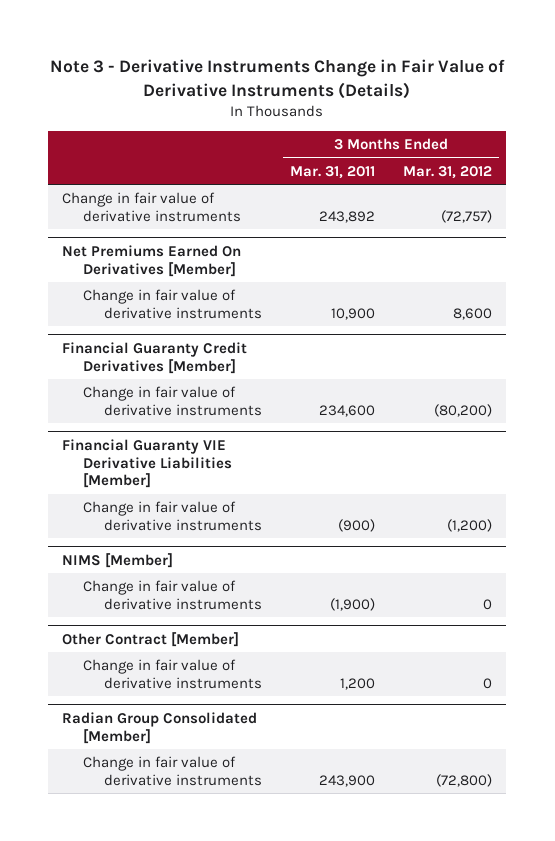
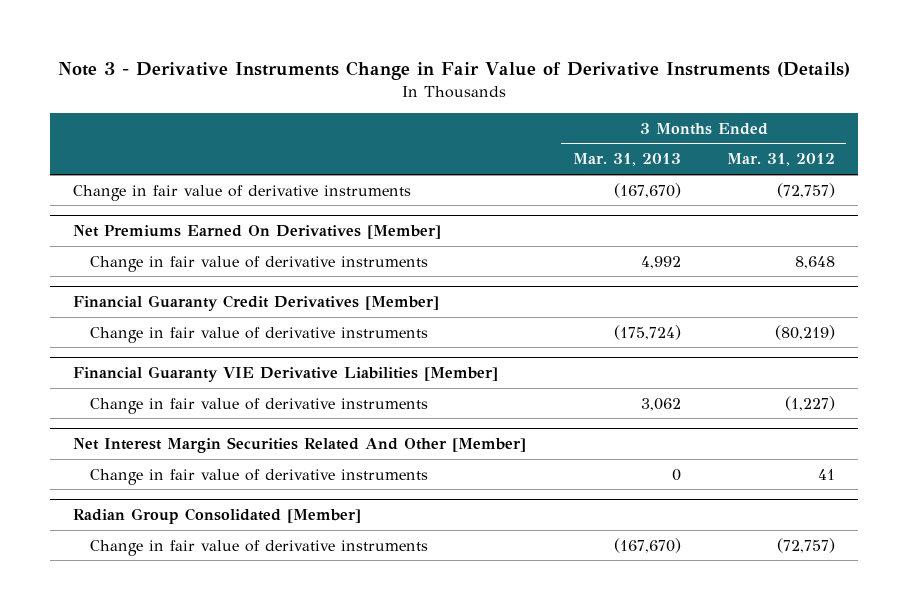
- | 3 Months Ended Mar. 31, 2011 | 3 Months Ended Mar. 31, 2012
+ | 3 Months Ended Mar. 31, 2013 | 3 Months Ended Mar. 31, 2012
@ Net Premiums Earned On Derivatives [Member]
- Change in fair value of derivative instruments | 10,900 | 8,600
+ Change in fair value of derivative instruments | 4,992 | 8,648
@ Financial Guaranty Credit Derivatives [Member]
- Change in fair value of derivative instruments | 234,600 | (80,200)
+ Change in fair value of derivative instruments | (175,724) | (80,219)
@ Financial Guaranty VIE Derivative Liabilities [Member]
- Change in fair value of derivative instruments | (900) | (1,200)
- NIMS [Member]
- Change in fair value of derivative instruments | (1,900) | 0
- Other Contract [Member]
- Change in fair value of derivative instruments | 1,200 | 0
@ Financial Guaranty VIE Derivative Liabilities [Member]
+ Change in fair value of derivative instruments | 3,062 | (1,227)
+ Net Interest Margin Securities Related And Other [Member]
+ Change in fair value of derivative instruments | 0 | 41
@ Radian Group Consolidated [Member]
- Change in fair value of derivative instruments | 243,900 | (72,800)
+ Change in fair value of derivative instruments | (167,670) | (72,757)

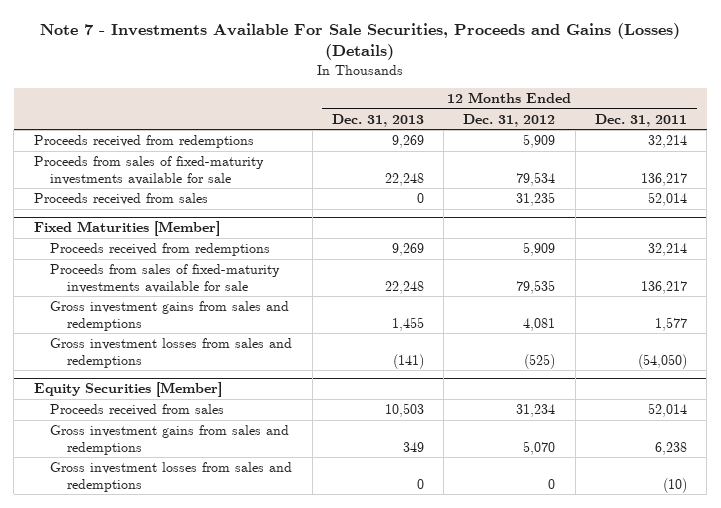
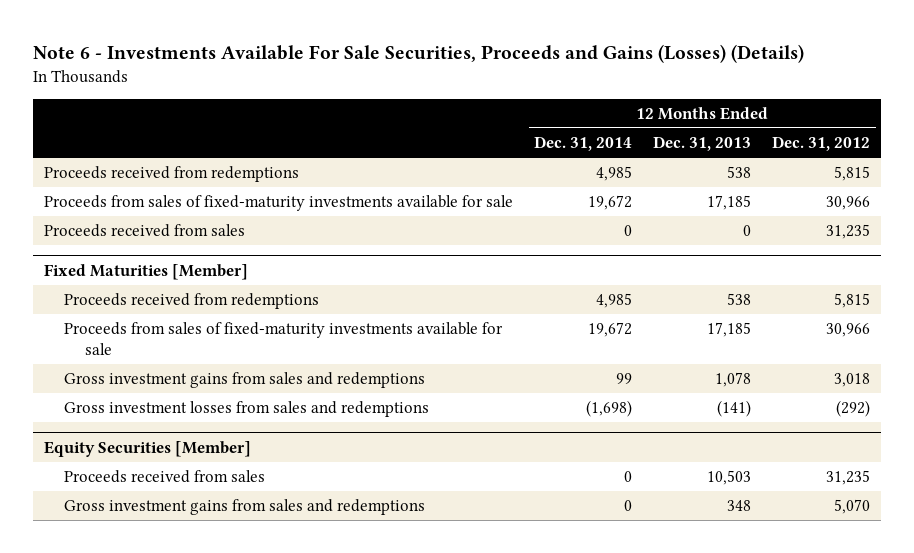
- Note 7 - Investments Available For Sale Securities, Proceeds and Gains (Losses) (Details)
+ Note 6 - Investments Available For Sale Securities, Proceeds and Gains (Losses) (Details)
- | 12 Months Ended Dec. 31, 2013 | 12 Months Ended Dec. 31, 2012 | 12 Months Ended Dec. 31, 2011
+ | 12 Months Ended Dec. 31, 2014 | 12 Months Ended Dec. 31, 2013 | 12 Months Ended Dec. 31, 2012
- Proceeds received from redemptions | 9,269 | 5,909 | 32,214
- Proceeds from sales of fixed-maturity investments available for sale | 22,248 | 79,534 | 136,217
+ Proceeds received from redemptions | 4,985 | 538 | 5,815
+ Proceeds from sales of fixed-maturity investments available for sale | 19,672 | 17,185 | 30,966
@ Fixed Maturities [Member]
- Proceeds received from redemptions | 9,269 | 5,909 | 32,214
- Proceeds from sales of fixed-maturity investments available for sale | 22,248 | 79,535 | 136,217
- Gross investment gains from sales and redemptions | 1,455 | 4,081 | 1,577
- Gross investment losses from sales and redemptions | (141) | (525) | (54,050)
+ Proceeds received from redemptions | 4,985 | 538 | 5,815
+ Proceeds from sales of fixed-maturity investments available for sale | 19,672 | 17,185 | 30,966
+ Gross investment gains from sales and redemptions | 99 | 1,078 | 3,018
+ Gross investment losses from sales and redemptions | (1,698) | (141) | (292)
@ Equity Securities [Member]
- Proceeds received from sales | 10,503 | 31,234 | 52,014
- Gross investment gains from sales and redemptions | 349 | 5,070 | 6,238
- Gross investment losses from sales and redemptions | 0 | 0 | (10)
+ Proceeds received from sales | 0 | 10,503 | 31,235
+ Gross investment gains from sales and redemptions | 0 | 348 | 5,070

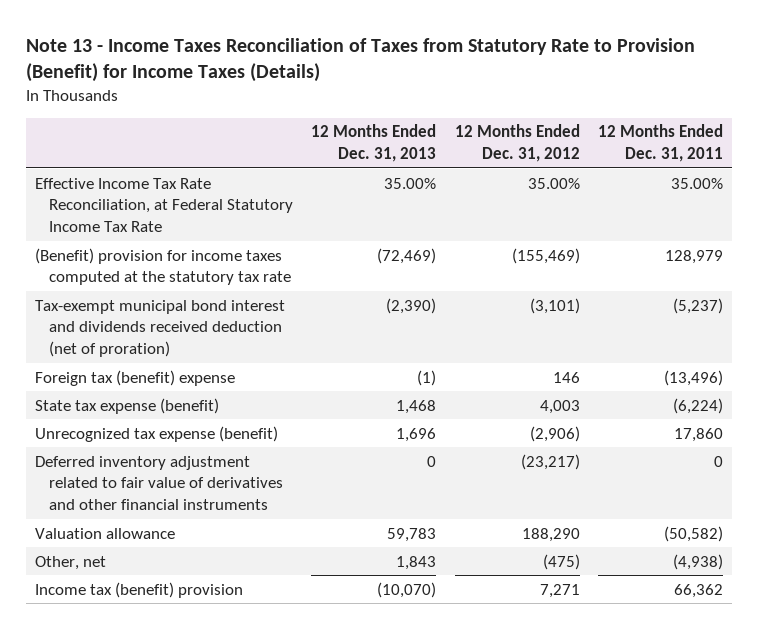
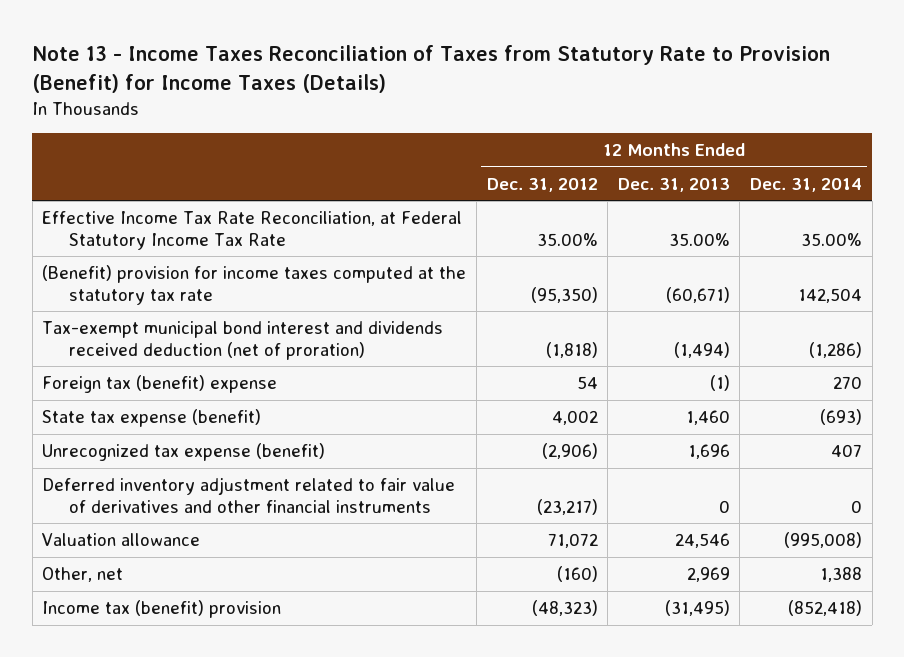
- | 12 Months Ended Dec. 31, 2013 | 12 Months Ended Dec. 31, 2012 | 12 Months Ended Dec. 31, 2011
+ | 12 Months Ended Dec. 31, 2012 | 12 Months Ended Dec. 31, 2013 | 12 Months Ended Dec. 31, 2014
- (Benefit) provision for income taxes computed at the statutory tax rate | (72,469) | (155,469) | 128,979
- Tax-exempt municipal bond interest and dividends received deduction (net of proration) | (2,390) | (3,101) | (5,237)
- Foreign tax (benefit) expense | (1) | 146 | (13,496)
- State tax expense (benefit) | 1,468 | 4,003 | (6,224)
+ (Benefit) provision for income taxes computed at the statutory tax rate | (95,350) | (60,671) | 142,504
+ Tax-exempt municipal bond interest and dividends received deduction (net of proration) | (1,818) | (1,494) | (1,286)
+ Foreign tax (benefit) expense | 54 | (1) | 270
+ State tax expense (benefit) | 4,002 | 1,460 | (693)
- Valuation allowance | 59,783 | 188,290 | (50,582)
- Other, net | 1,843 | (475) | (4,938)
- Income tax (benefit) provision | (10,070) | 7,271 | 66,362
+ Valuation allowance | 71,072 | 24,546 | (995,008)
+ Other, net | (160) | 2,969 | 1,388
+ Income tax (benefit) provision | (48,323) | (31,495) | (852,418)

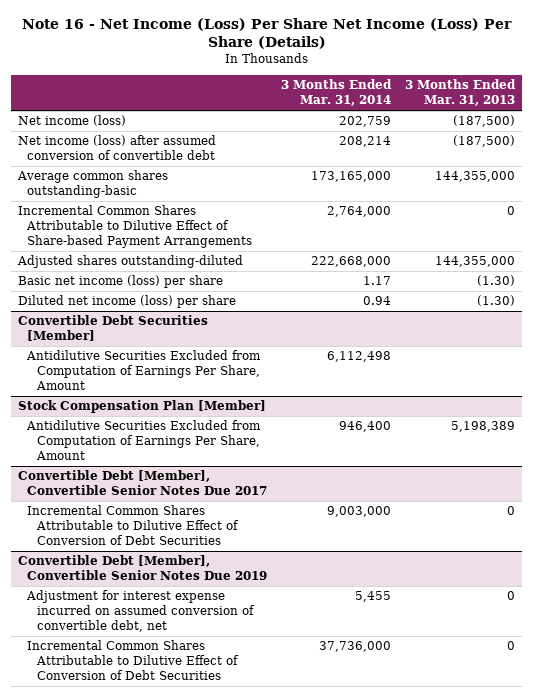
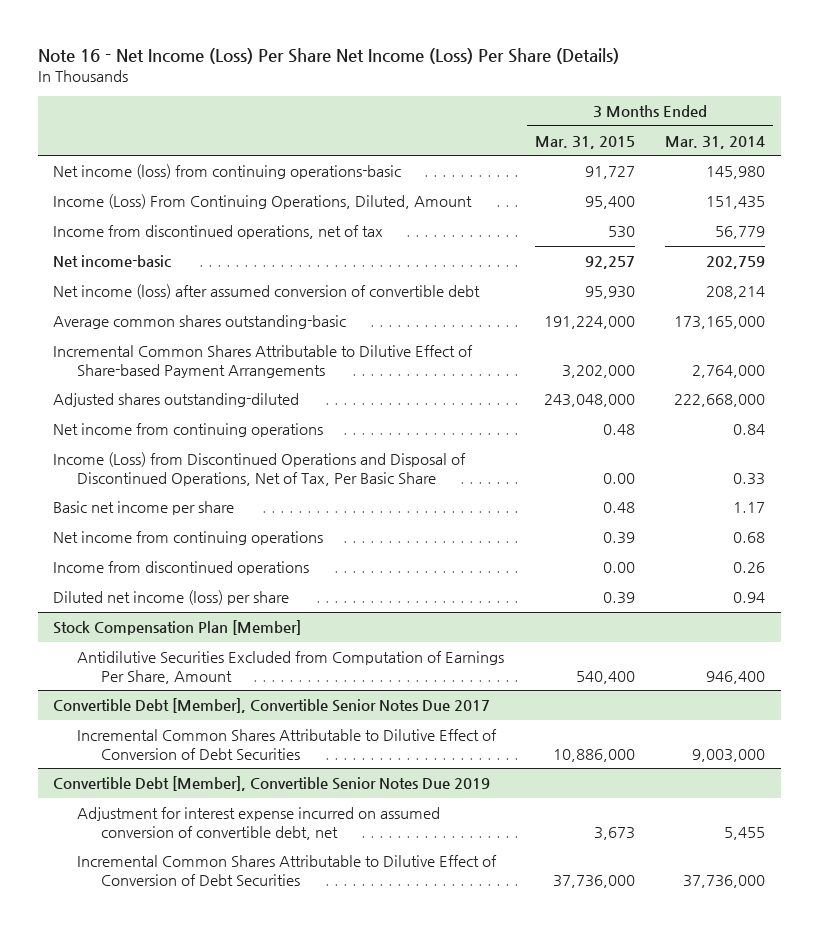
- | 3 Months Ended Mar. 31, 2014 | 3 Months Ended Mar. 31, 2013
+ | 3 Months Ended Mar. 31, 2015 | 3 Months Ended Mar. 31, 2014
- Net income (loss) | 202,759 | (187,500)
+ Net income (loss) from continuing operations-basic | 91,727 | 145,980
+ Income (Loss) From Continuing Operations, Diluted, Amount | 95,400 | 151,435
+ Income from discontinued operations, net of tax | 530 | 56,779
+ Net income-basic | 92,257 | 202,759
- Basic net income (loss) per share | 1.17 | (1.30)
+ Net income from continuing operations | 0.48 | 0.84
+ Income (Loss) from Discontinued Operations and Disposal of Discontinued Operations, Net of Tax, Per Basic Share | 0.00 | 0.33
+ Basic net income per share | 0.48 | 1.17
+ Net income from continuing operations | 0.39 | 0.68
+ Income from discontinued operations | 0.00 | 0.26
- Convertible Debt Securities [Member]
- Antidilutive Securities Excluded from Computation of Earnings Per Share, Amount | 6,112,498 |

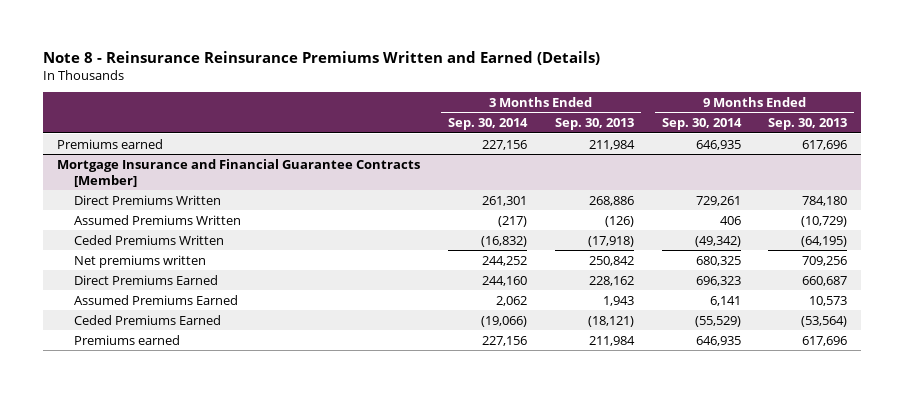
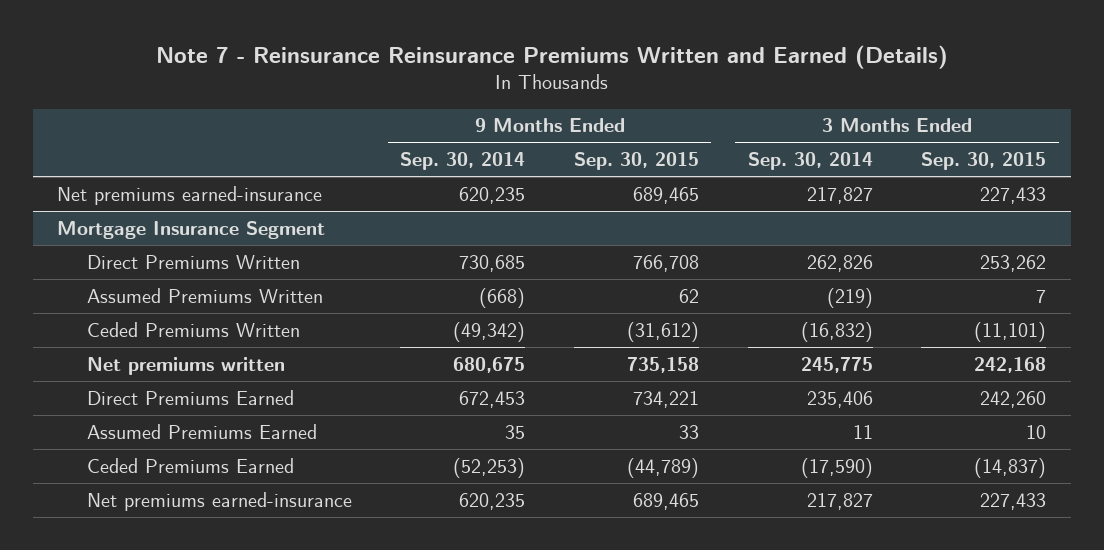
- Note 8 - Reinsurance Reinsurance Premiums Written and Earned (Details)
+ Note 7 - Reinsurance Reinsurance Premiums Written and Earned (Details)
- | 3 Months Ended Sep. 30, 2014 | 3 Months Ended Sep. 30, 2013 | 9 Months Ended Sep. 30, 2014 | 9 Months Ended Sep. 30, 2013
+ | 9 Months Ended Sep. 30, 2014 | 9 Months Ended Sep. 30, 2015 | 3 Months Ended Sep. 30, 2014 | 3 Months Ended Sep. 30, 2015
- Premiums earned | 227,156 | 211,984 | 646,935 | 617,696
- Mortgage Insurance and Financial Guarantee Contracts [Member]
- Direct Premiums Written | 261,301 | 268,886 | 729,261 | 784,180
- Assumed Premiums Written | (217) | (126) | 406 | (10,729)
+ Net premiums earned-insurance | 620,235 | 689,465 | 217,827 | 227,433
+ Mortgage Insurance Segment
+ Direct Premiums Written | 730,685 | 766,708 | 262,826 | 253,262
+ Assumed Premiums Written | (668) | 62 | (219) | 7
- Net premiums written | 244,252 | 250,842 | 680,325 | 709,256
- Direct Premiums Earned | 244,160 | 228,162 | 696,323 | 660,687
- Assumed Premiums Earned | 2,062 | 1,943 | 6,141 | 10,573
- Ceded Premiums Earned | (19,066) | (18,121) | (55,529) | (53,564)
- Premiums earned | 227,156 | 211,984 | 646,935 | 617,696
+ Net premiums written | 680,675 | 735,158 | 245,775 | 242,168
+ Direct Premiums Earned | 672,453 | 734,221 | 235,406 | 242,260
+ Assumed Premiums Earned | 35 | 33 | 11 | 10
+ Ceded Premiums Earned | (52,253) | (44,789) | (17,590) | (14,837)
+ Net premiums earned-insurance | 620,235 | 689,465 | 217,827 | 227,433

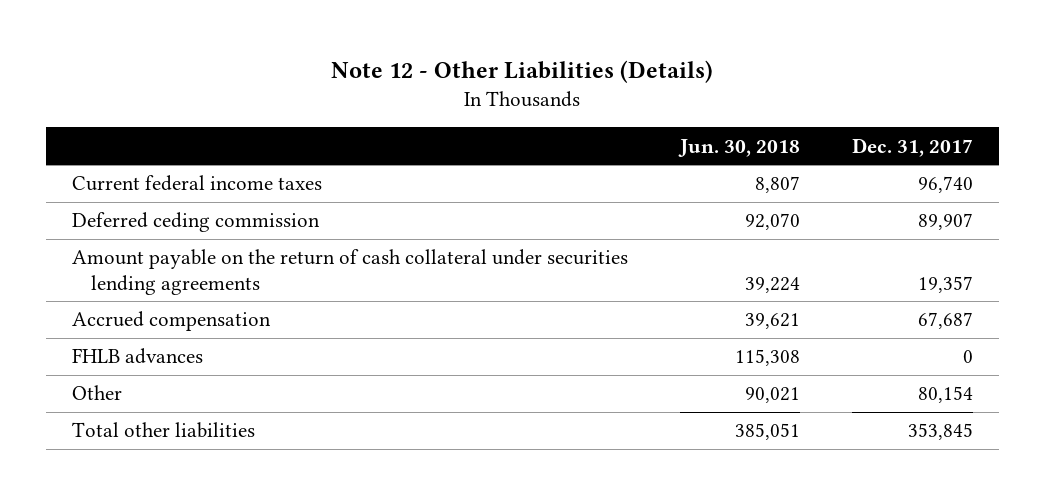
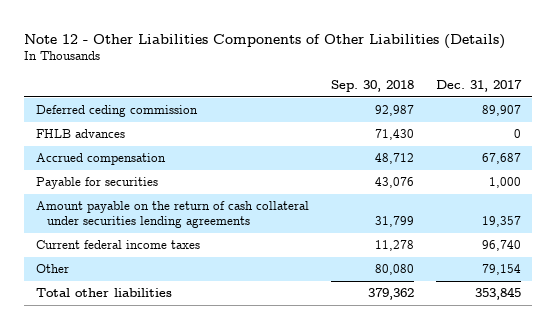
- Note 12 - Other Liabilities (Details)
+ Note 12 - Other Liabilities Components of Other Liabilities (Details)
- | Jun. 30, 2018 | Dec. 31, 2017
+ | Sep. 30, 2018 | Dec. 31, 2017
- Other | 90,021 | 80,154
moved down: Accrued compensation | 48,712 | 67,687
+ Payable for securities | 43,076 | 1,000
moved down: Amount payable on the return of cash collateral under securities lending agreements | 31,799 | 19,357
moved down: Current federal income taxes | 11,278 | 96,740
+ Other | 80,080 | 79,154

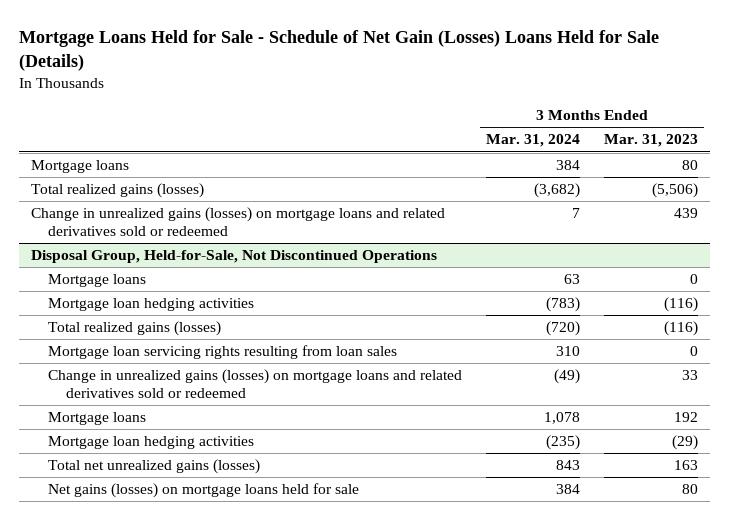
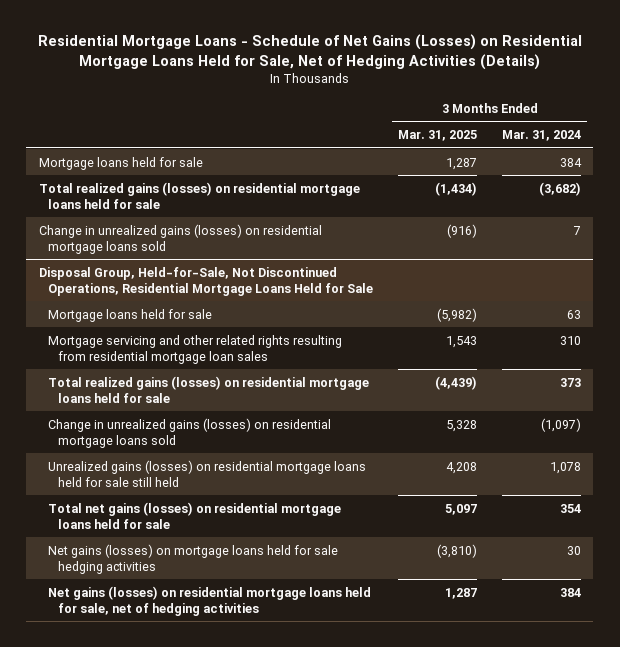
- Mortgage Loans Held for Sale - Schedule of Net Gain (Losses) Loans Held for Sale (Details)
+ Residential Mortgage Loans - Schedule of Net Gains (Losses) on Residential Mortgage Loans Held for Sale, Net of Hedging Activities (Details)
- | 3 Months Ended Mar. 31, 2024 | 3 Months Ended Mar. 31, 2023
+ | 3 Months Ended Mar. 31, 2025 | 3 Months Ended Mar. 31, 2024
- Mortgage loans | 384 | 80
- Total realized gains (losses) | (3,682) | (5,506)
- Change in unrealized gains (losses) on mortgage loans and related derivatives sold or redeemed | 7 | 439
- Disposal Group, Held-for-Sale, Not Discontinued Operations
- Mortgage loans | 63 | 0
- Mortgage loan hedging activities | (783) | (116)
- Total realized gains (losses) | (720) | (116)
- Mortgage loan servicing rights resulting from loan sales | 310 | 0
- Change in unrealized gains (losses) on mortgage loans and related derivatives sold or redeemed | (49) | 33
- Mortgage loans | 1,078 | 192
- Mortgage loan hedging activities | (235) | (29)
- Total net unrealized gains (losses) | 843 | 163
- Net gains (losses) on mortgage loans held for sale | 384 | 80
+ Mortgage loans held for sale | 1,287 | 384
+ Total realized gains (losses) on residential mortgage loans held for sale | (1,434) | (3,682)
+ Change in unrealized gains (losses) on residential mortgage loans sold | (916) | 7
+ Disposal Group, Held-for-Sale, Not Discontinued Operations, Residential Mortgage Loans Held for Sale
+ Mortgage loans held for sale | (5,982) | 63
+ Mortgage servicing and other related rights resulting from residential mortgage loan sales | 1,543 | 310
+ Total realized gains (losses) on residential mortgage loans held for sale | (4,439) | 373
+ Change in unrealized gains (losses) on residential mortgage loans sold | 5,328 | (1,097)
+ Unrealized gains (losses) on residential mortgage loans held for sale still held | 4,208 | 1,078
+ Total net gains (losses) on residential mortgage loans held for sale | 5,097 | 354
+ Net gains (losses) on mortgage loans held for sale hedging activities | (3,810) | 30
+ Net gains (losses) on residential mortgage loans held for sale, net of hedging activities | 1,287 | 384

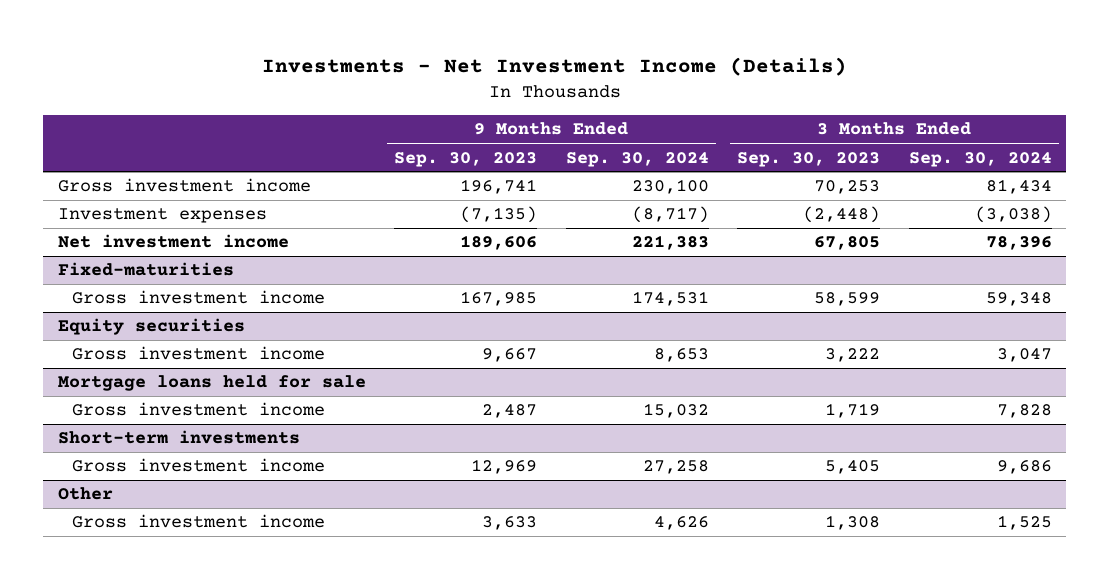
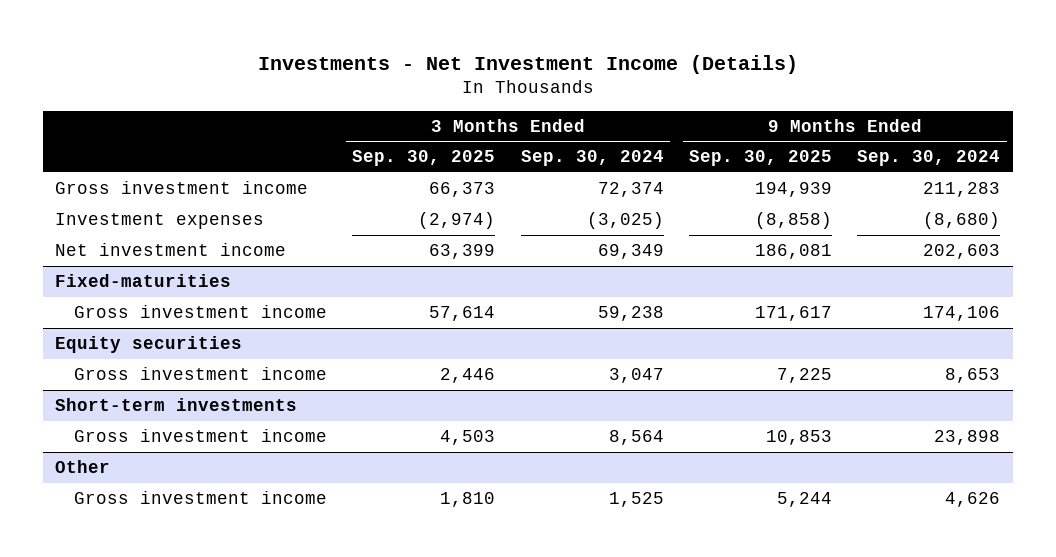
- | 9 Months Ended Sep. 30, 2023 | 9 Months Ended Sep. 30, 2024 | 3 Months Ended Sep. 30, 2023 | 3 Months Ended Sep. 30, 2024
+ | 3 Months Ended Sep. 30, 2025 | 3 Months Ended Sep. 30, 2024 | 9 Months Ended Sep. 30, 2025 | 9 Months Ended Sep. 30, 2024
- Gross investment income | 196,741 | 230,100 | 70,253 | 81,434
- Investment expenses | (7,135) | (8,717) | (2,448) | (3,038)
- Net investment income | 189,606 | 221,383 | 67,805 | 78,396
+ Gross investment income | 66,373 | 72,374 | 194,939 | 211,283
+ Investment expenses | (2,974) | (3,025) | (8,858) | (8,680)
+ Net investment income | 63,399 | 69,349 | 186,081 | 202,603
@ Fixed-maturities
- Gross investment income | 167,985 | 174,531 | 58,599 | 59,348
+ Gross investment income | 57,614 | 59,238 | 171,617 | 174,106
- Mortgage loans held for sale
- Gross investment income | 2,487 | 15,032 | 1,719 | 7,828
@ Short-term investments
- Gross investment income | 12,969 | 27,258 | 5,405 | 9,686
+ Gross investment income | 4,503 | 8,564 | 10,853 | 23,898

